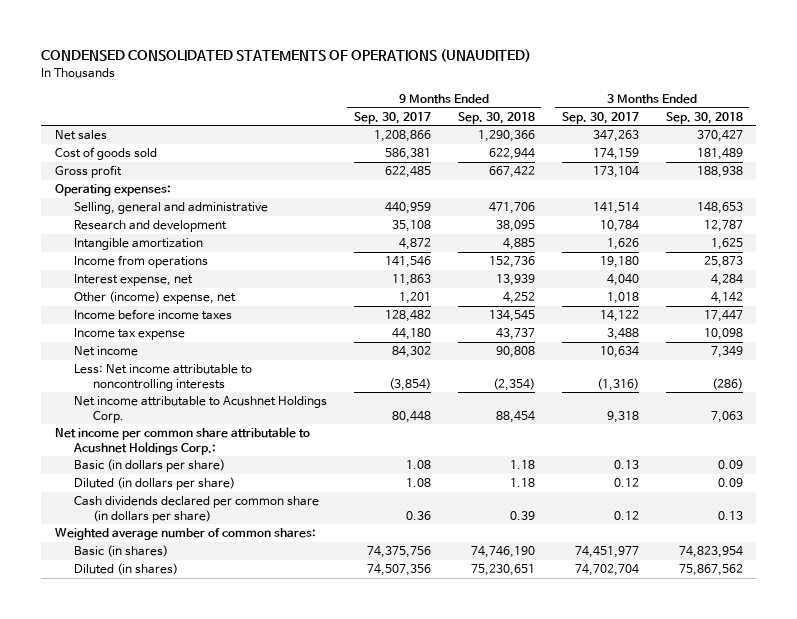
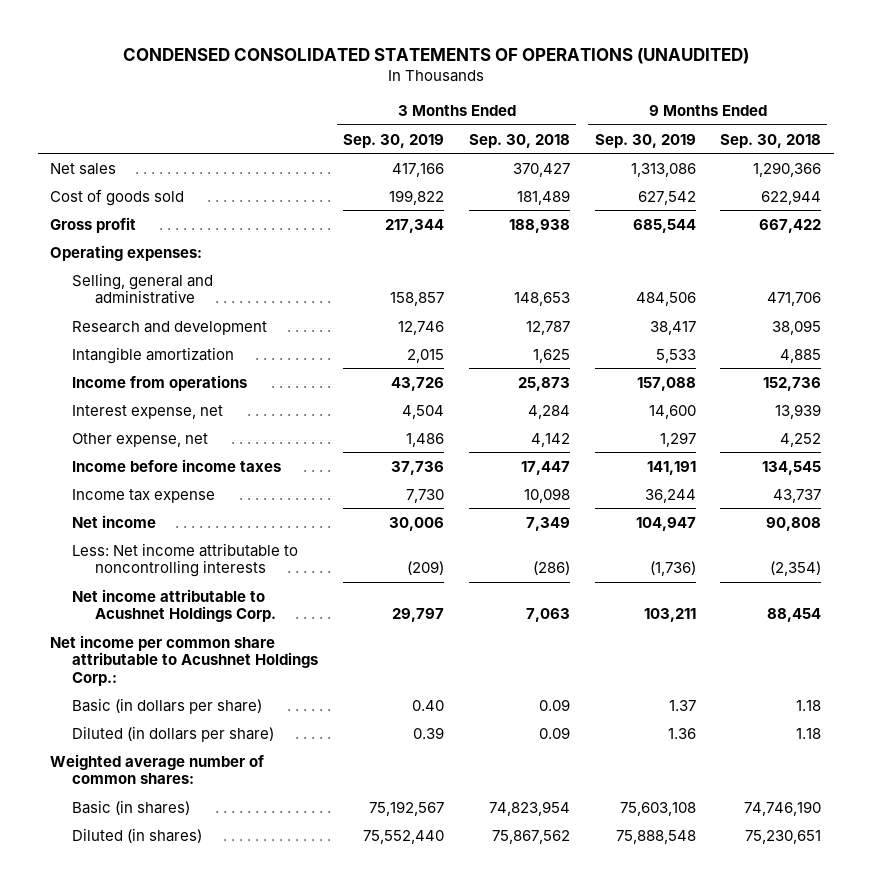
- | 9 Months Ended Sep. 30, 2017 | 9 Months Ended Sep. 30, 2018 | 3 Months Ended Sep. 30, 2017 | 3 Months Ended Sep. 30, 2018
+ | 3 Months Ended Sep. 30, 2019 | 3 Months Ended Sep. 30, 2018 | 9 Months Ended Sep. 30, 2019 | 9 Months Ended Sep. 30, 2018
- Other (income) expense, net | 1,201 | 4,252 | 1,018 | 4,142
+ Other expense, net | 1,486 | 4,142 | 1,297 | 4,252
- Cash dividends declared per common share (in dollars per share) | 0.36 | 0.39 | 0.12 | 0.13

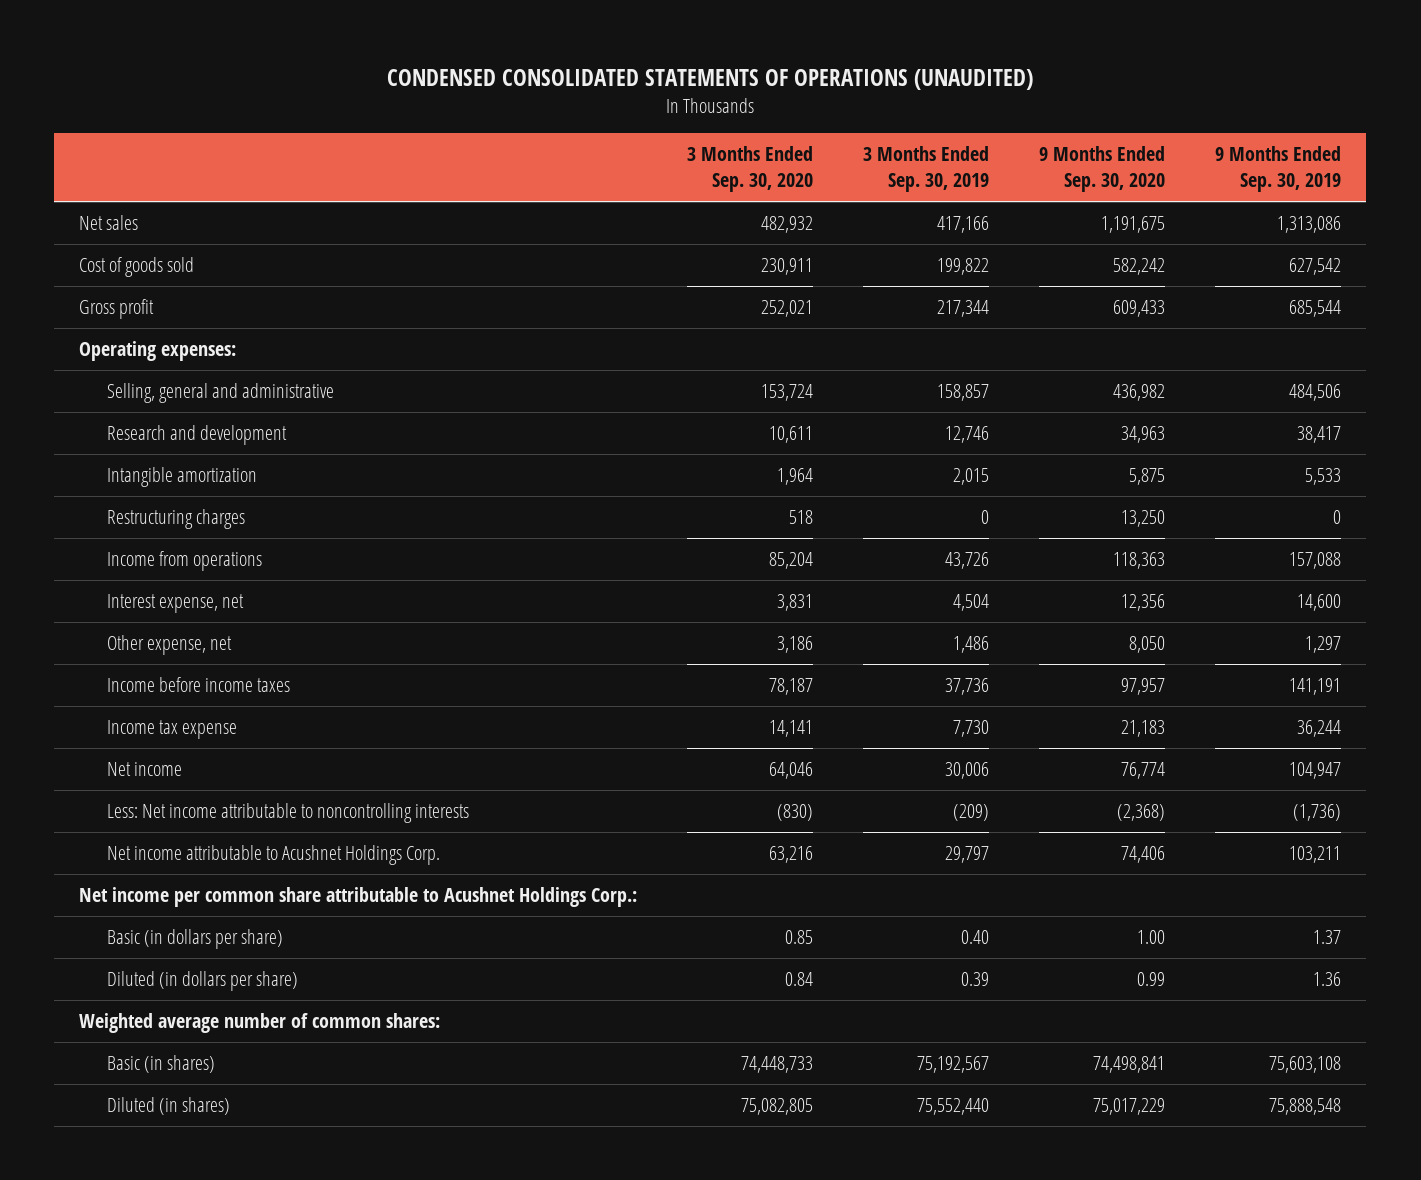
- | 3 Months Ended Sep. 30, 2019 | 3 Months Ended Sep. 30, 2018 | 9 Months Ended Sep. 30, 2019 | 9 Months Ended Sep. 30, 2018
+ | 3 Months Ended Sep. 30, 2020 | 3 Months Ended Sep. 30, 2019 | 9 Months Ended Sep. 30, 2020 | 9 Months Ended Sep. 30, 2019
+ Restructuring charges | 518 | 0 | 13,250 | 0

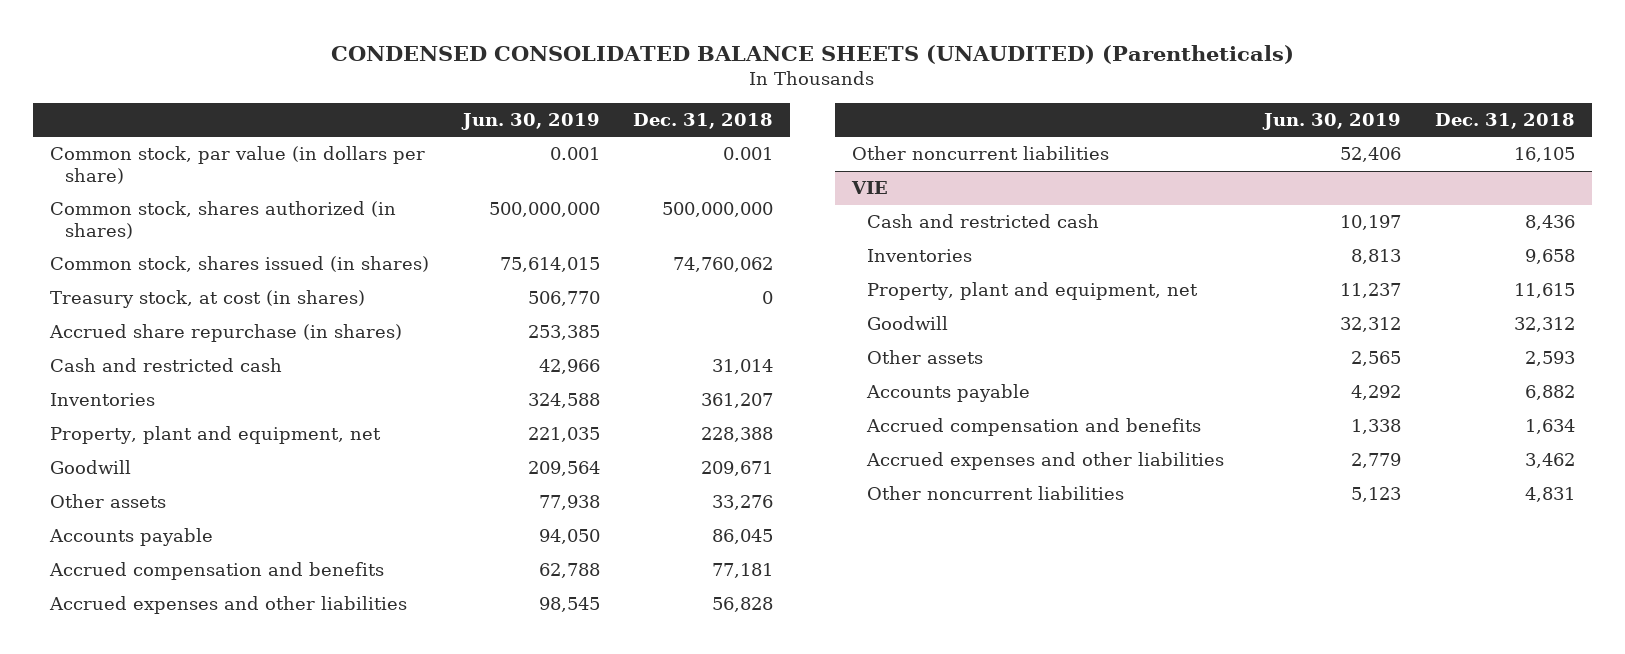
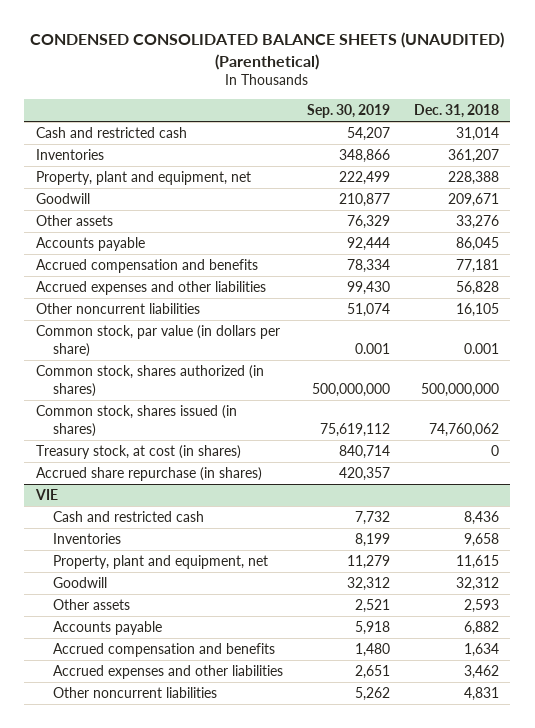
- CONDENSED CONSOLIDATED BALANCE SHEETS (UNAUDITED) (Parentheticals)
+ CONDENSED CONSOLIDATED BALANCE SHEETS (UNAUDITED) (Parenthetical)
- | Jun. 30, 2019 | Dec. 31, 2018
+ | Sep. 30, 2019 | Dec. 31, 2018
moved down: Common stock, par value (in dollars per share) | 0.001 | 0.001
moved down: Common stock, shares authorized (in shares) | 500,000,000 | 500,000,000
moved down: Common stock, shares issued (in shares) | 75,619,112 | 74,760,062
moved down: Treasury stock, at cost (in shares) | 840,714 | 0
moved down: Accrued share repurchase (in shares) | 420,357 |

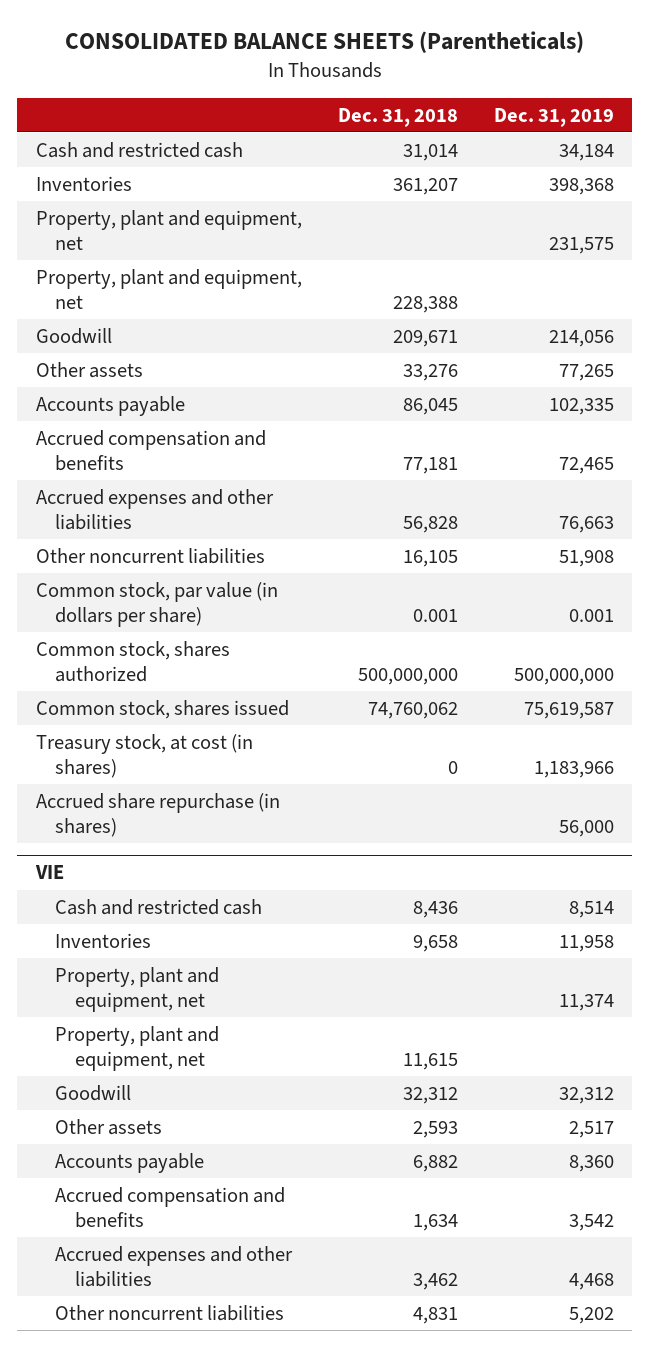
- CONDENSED CONSOLIDATED BALANCE SHEETS (UNAUDITED) (Parenthetical)
+ CONSOLIDATED BALANCE SHEETS (Parentheticals)
- | Sep. 30, 2019 | Dec. 31, 2018
+ | Dec. 31, 2018 | Dec. 31, 2019
+ Property, plant and equipment, net | | 231,575
- Common stock, shares authorized (in shares) | 500,000,000 | 500,000,000
- Common stock, shares issued (in shares) | 75,619,112 | 74,760,062
+ Common stock, shares authorized | 500,000,000 | 500,000,000
+ Common stock, shares issued | 74,760,062 | 75,619,587
@ VIE
+ Property, plant and equipment, net | | 11,374

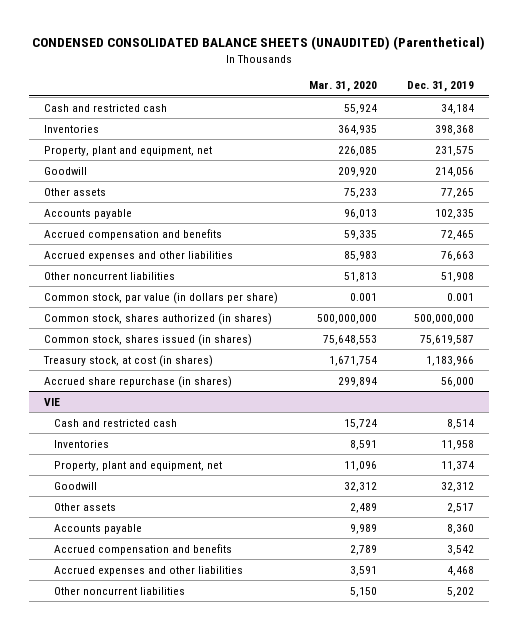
- CONSOLIDATED BALANCE SHEETS (Parentheticals)
+ CONDENSED CONSOLIDATED BALANCE SHEETS (UNAUDITED) (Parenthetical)
- | Dec. 31, 2018 | Dec. 31, 2019
+ | Mar. 31, 2020 | Dec. 31, 2019
- Property, plant and equipment, net | 228,388 |
- Common stock, shares authorized | 500,000,000 | 500,000,000
- Common stock, shares issued | 74,760,062 | 75,619,587
+ Common stock, shares authorized (in shares) | 500,000,000 | 500,000,000
+ Common stock, shares issued (in shares) | 75,648,553 | 75,619,587
@ VIE
- Property, plant and equipment, net | 11,615 |

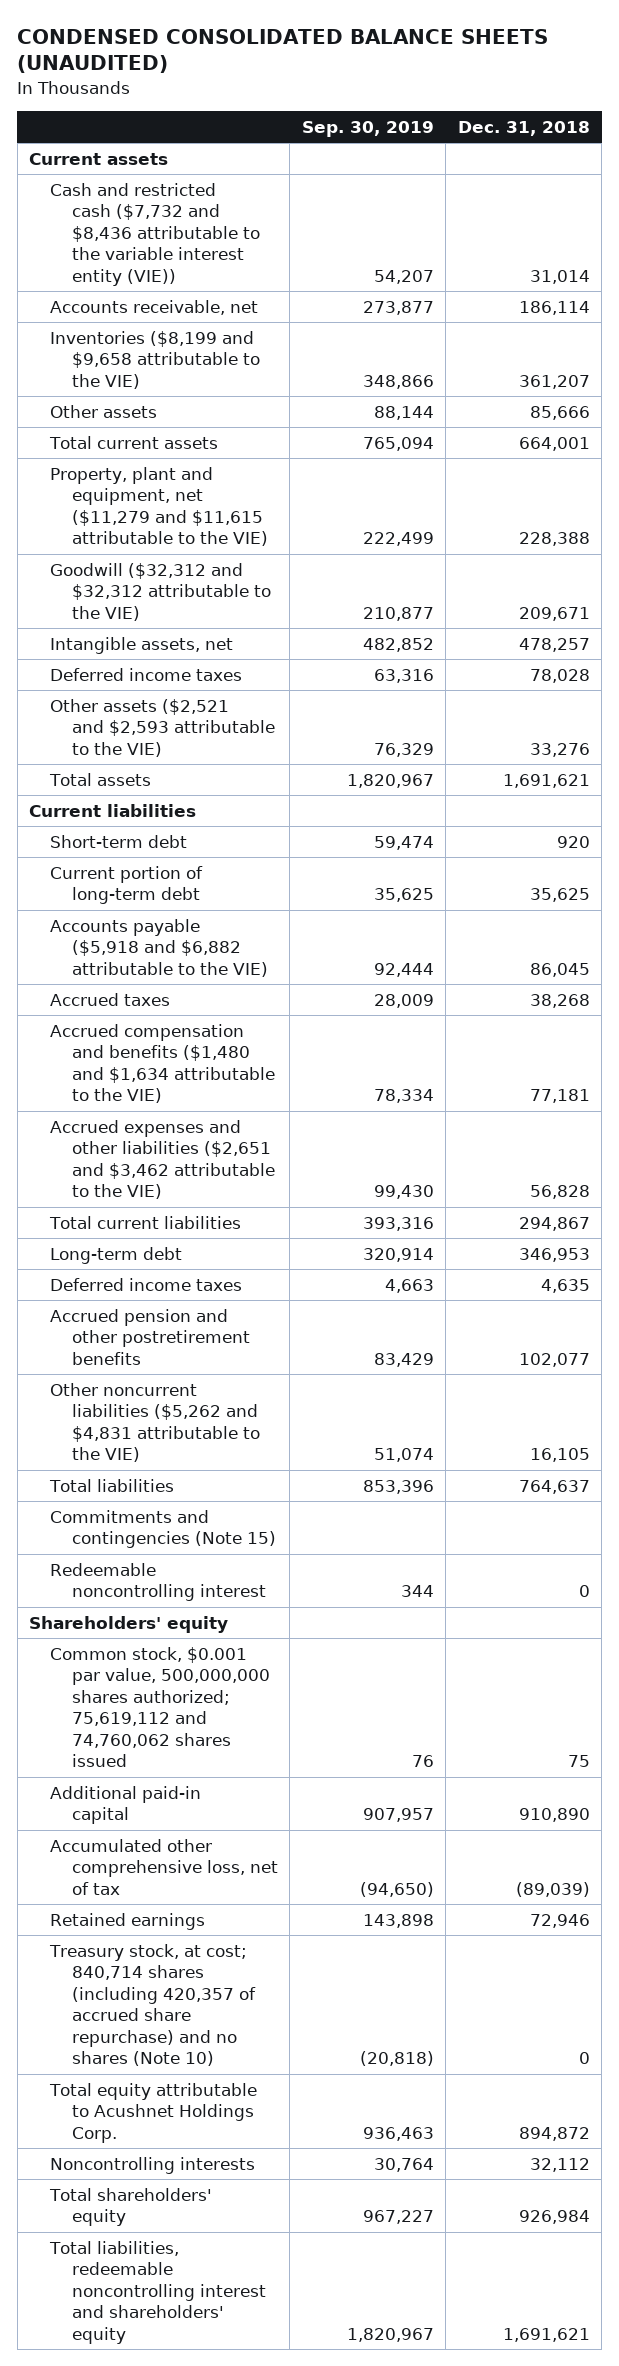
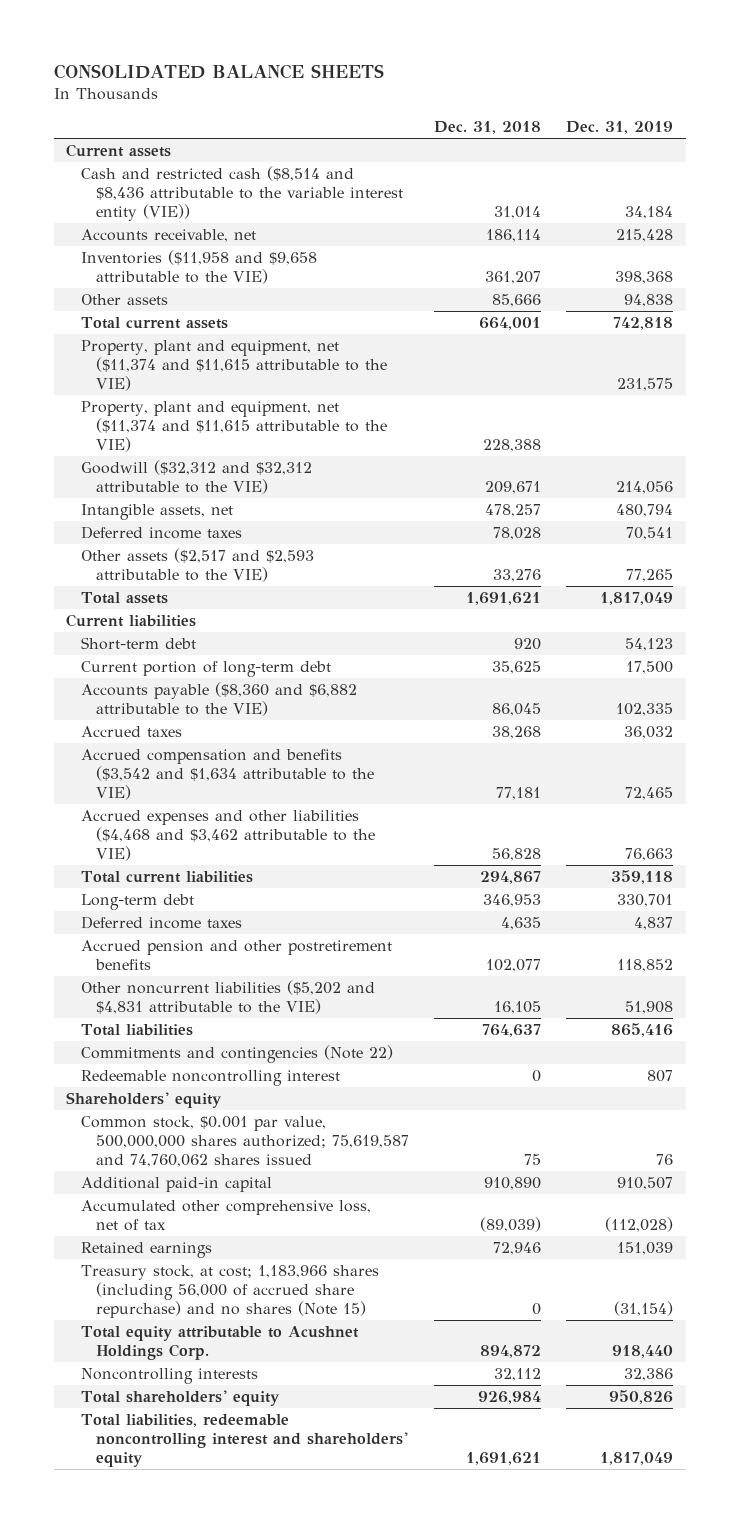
- CONDENSED CONSOLIDATED BALANCE SHEETS (UNAUDITED)
+ CONSOLIDATED BALANCE SHEETS
- | Sep. 30, 2019 | Dec. 31, 2018
+ | Dec. 31, 2018 | Dec. 31, 2019
- Cash and restricted cash ($7,732 and $8,436 attributable to the variable interest entity (VIE)) | 54,207 | 31,014
+ Cash and restricted cash ($8,514 and $8,436 attributable to the variable interest entity (VIE)) | 31,014 | 34,184
- Inventories ($8,199 and $9,658 attributable to the VIE) | 348,866 | 361,207
+ Inventories ($11,958 and $9,658 attributable to the VIE) | 361,207 | 398,368
- Property, plant and equipment, net ($11,279 and $11,615 attributable to the VIE) | 222,499 | 228,388
+ Property, plant and equipment, net ($11,374 and $11,615 attributable to the VIE) | | 231,575
+ Property, plant and equipment, net ($11,374 and $11,615 attributable to the VIE) | 228,388 |
- Other assets ($2,521 and $2,593 attributable to the VIE) | 76,329 | 33,276
+ Other assets ($2,517 and $2,593 attributable to the VIE) | 33,276 | 77,265
- Accounts payable ($5,918 and $6,882 attributable to the VIE) | 92,444 | 86,045
+ Accounts payable ($8,360 and $6,882 attributable to the VIE) | 86,045 | 102,335
- Accrued compensation and benefits ($1,480 and $1,634 attributable to the VIE) | 78,334 | 77,181
- Accrued expenses and other liabilities ($2,651 and $3,462 attributable to the VIE) | 99,430 | 56,828
+ Accrued compensation and benefits ($3,542 and $1,634 attributable to the VIE) | 77,181 | 72,465
+ Accrued expenses and other liabilities ($4,468 and $3,462 attributable to the VIE) | 56,828 | 76,663
- Other noncurrent liabilities ($5,262 and $4,831 attributable to the VIE) | 51,074 | 16,105
+ Other noncurrent liabilities ($5,202 and $4,831 attributable to the VIE) | 16,105 | 51,908
- Commitments and contingencies (Note 15)
+ Commitments and contingencies (Note 22)
- Common stock, $0.001 par value, 500,000,000 shares authorized; 75,619,112 and 74,760,062 shares issued | 76 | 75
+ Common stock, $0.001 par value, 500,000,000 shares authorized; 75,619,587 and 74,760,062 shares issued | 75 | 76
- Treasury stock, at cost; 840,714 shares (including 420,357 of accrued share repurchase) and no shares (Note 10) | (20,818) | 0
+ Treasury stock, at cost; 1,183,966 shares (including 56,000 of accrued share repurchase) and no shares (Note 15) | 0 | (31,154)

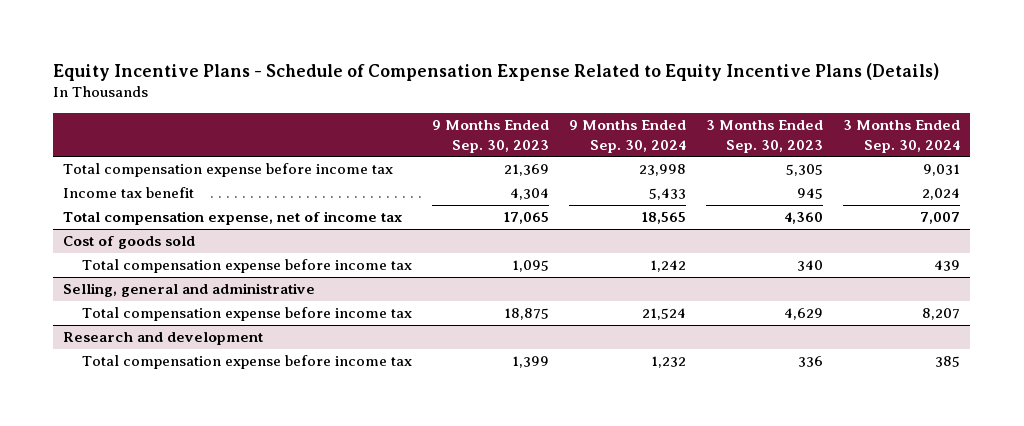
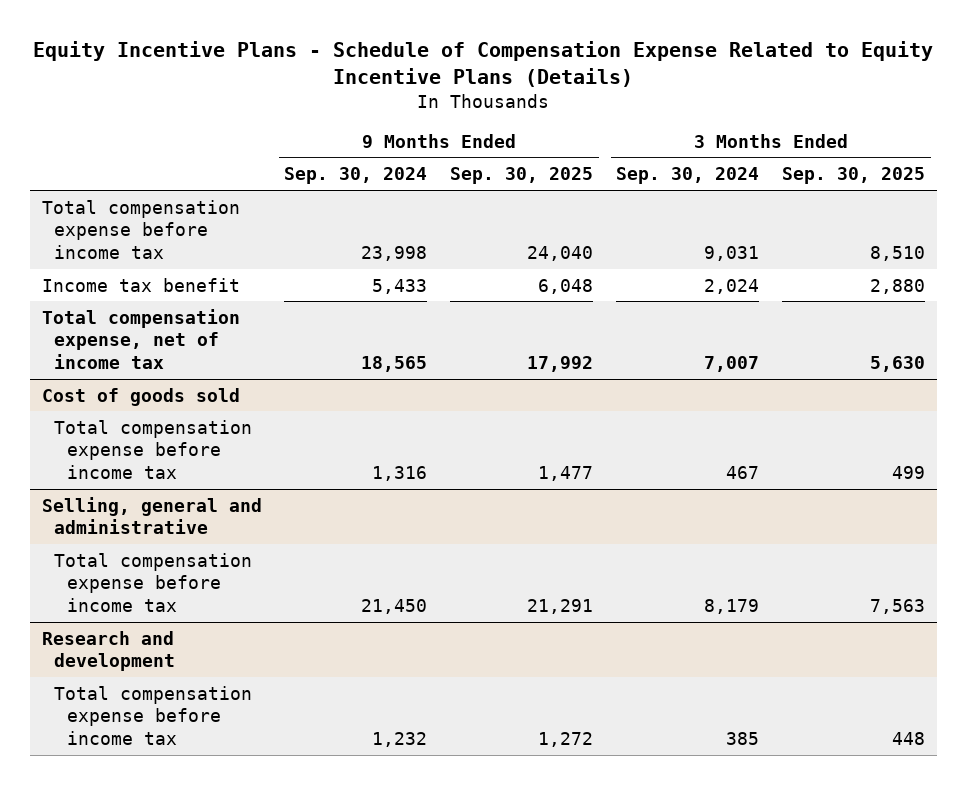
- | 9 Months Ended Sep. 30, 2023 | 9 Months Ended Sep. 30, 2024 | 3 Months Ended Sep. 30, 2023 | 3 Months Ended Sep. 30, 2024
+ | 9 Months Ended Sep. 30, 2024 | 9 Months Ended Sep. 30, 2025 | 3 Months Ended Sep. 30, 2024 | 3 Months Ended Sep. 30, 2025
@ Cost of goods sold
- Total compensation expense before income tax | 1,095 | 1,242 | 340 | 439
+ Total compensation expense before income tax | 1,316 | 1,477 | 467 | 499
@ Selling, general and administrative
- Total compensation expense before income tax | 18,875 | 21,524 | 4,629 | 8,207
+ Total compensation expense before income tax | 21,450 | 21,291 | 8,179 | 7,563

